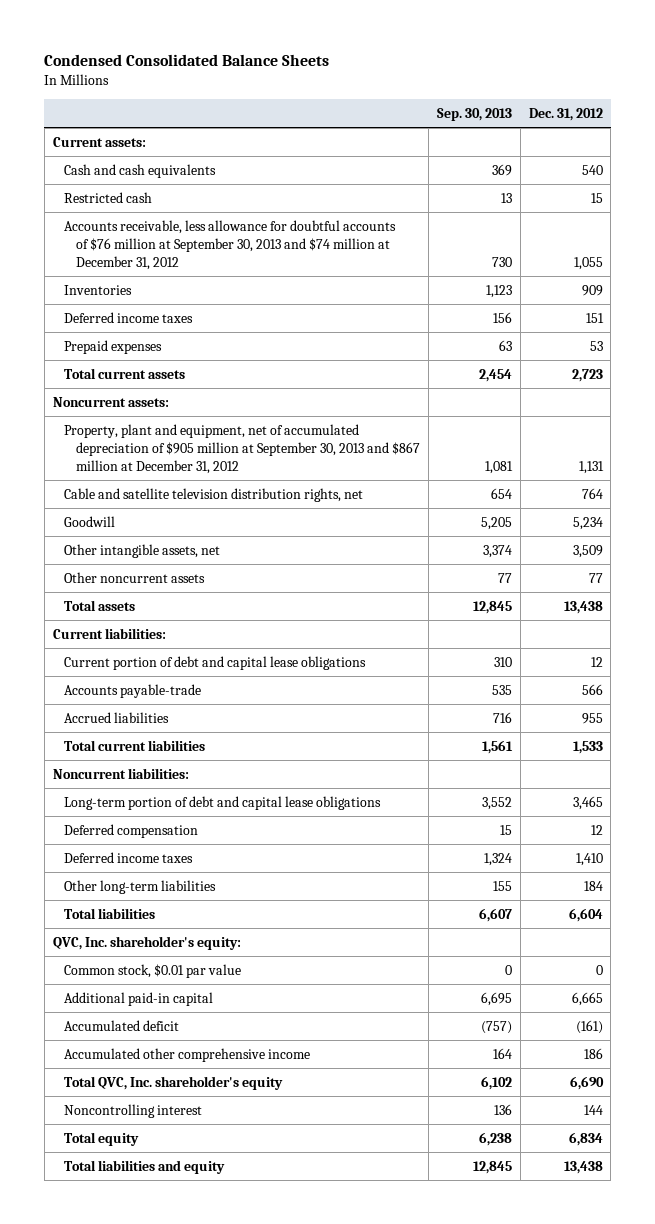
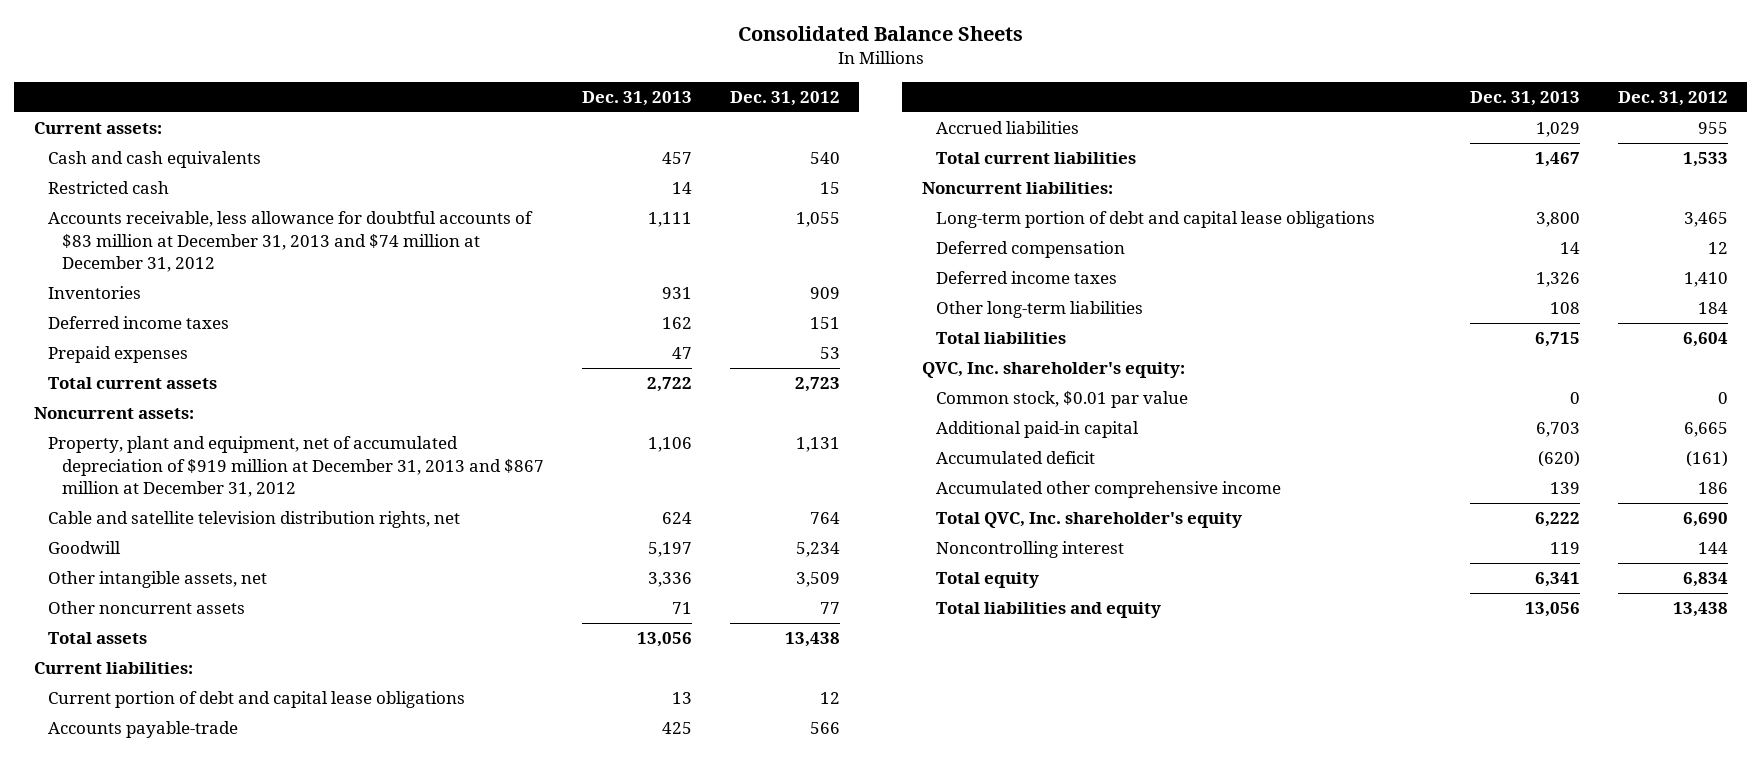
- Condensed Consolidated Balance Sheets
+ Consolidated Balance Sheets
- | Sep. 30, 2013 | Dec. 31, 2012
+ | Dec. 31, 2013 | Dec. 31, 2012
- Accounts receivable, less allowance for doubtful accounts of $76 million at September 30, 2013 and $74 million at December 31, 2012 | 730 | 1,055
+ Accounts receivable, less allowance for doubtful accounts of $83 million at December 31, 2013 and $74 million at December 31, 2012 | 1,111 | 1,055
- Property, plant and equipment, net of accumulated depreciation of $905 million at September 30, 2013 and $867 million at December 31, 2012 | 1,081 | 1,131
+ Property, plant and equipment, net of accumulated depreciation of $919 million at December 31, 2013 and $867 million at December 31, 2012 | 1,106 | 1,131

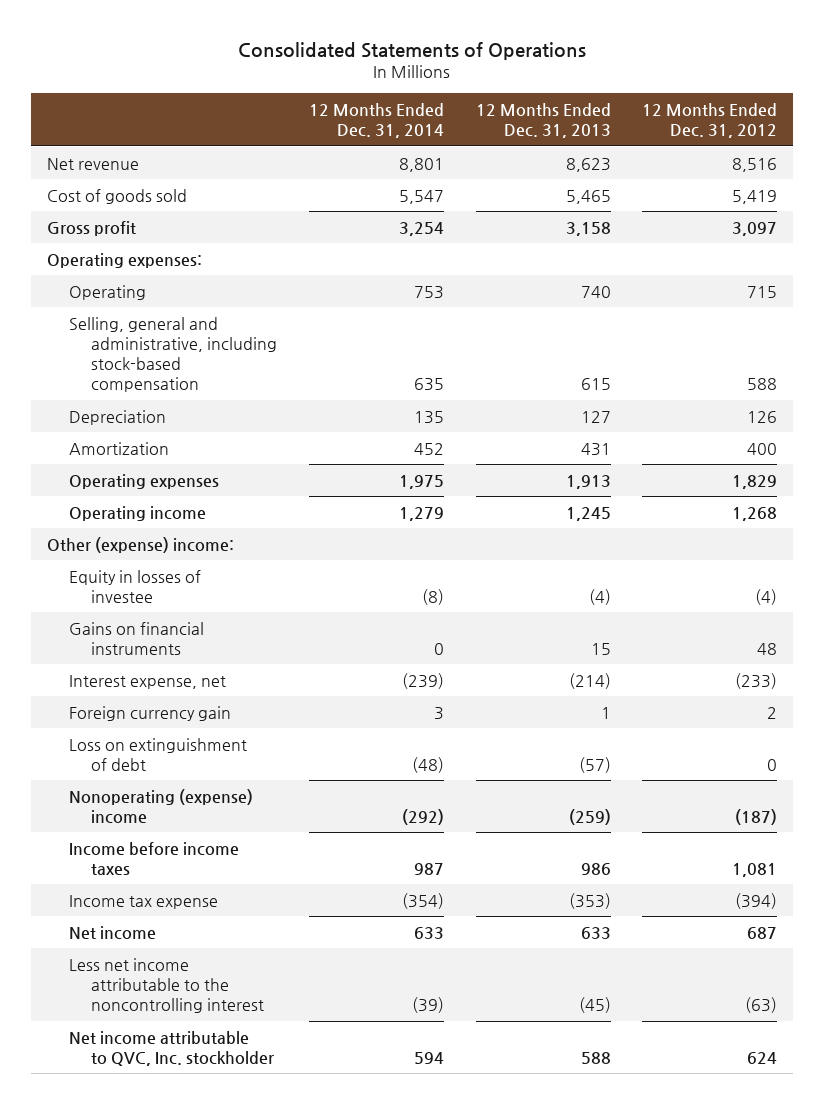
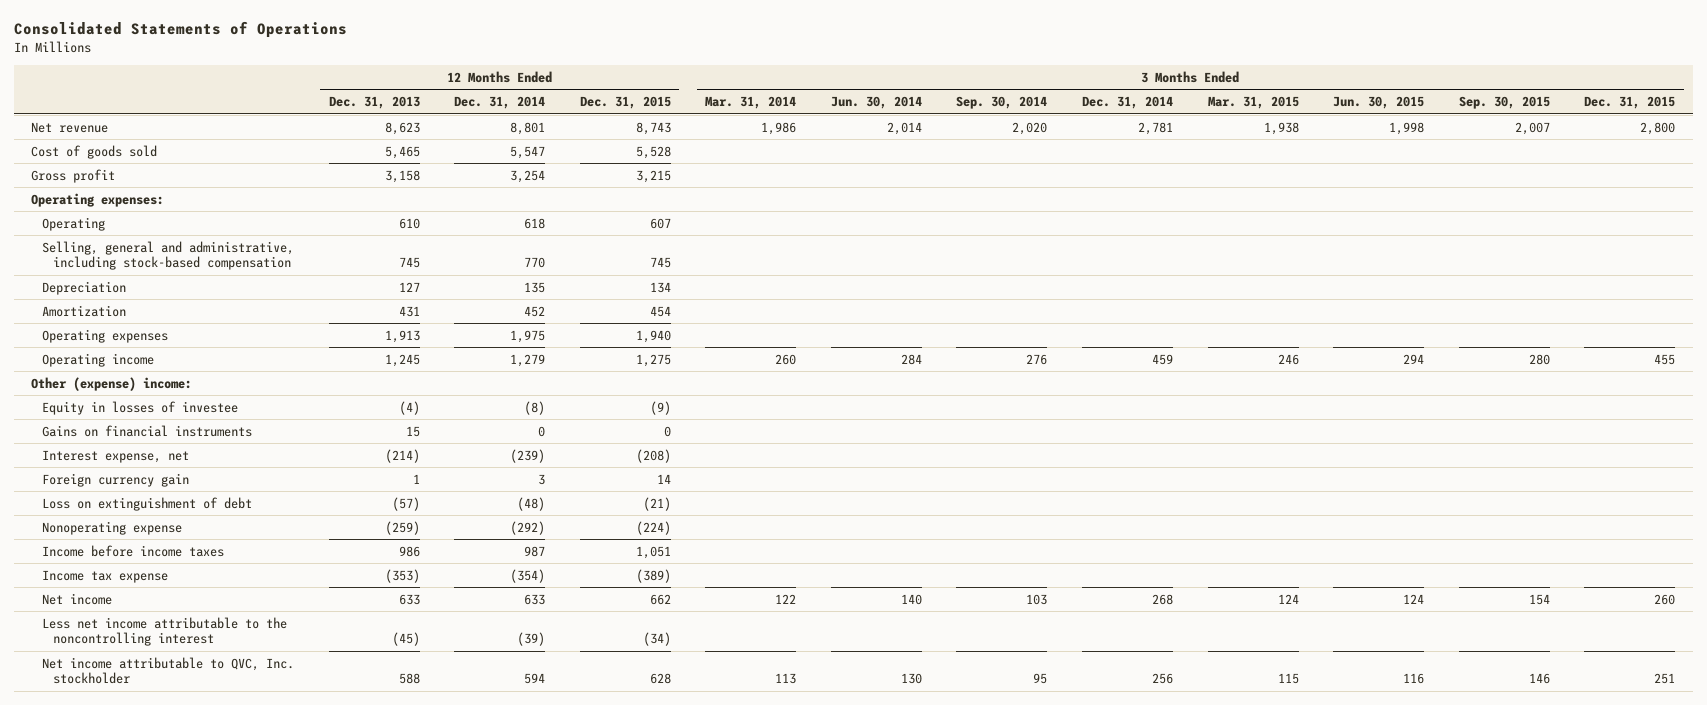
- | 12 Months Ended Dec. 31, 2014 | 12 Months Ended Dec. 31, 2013 | 12 Months Ended Dec. 31, 2012
+ | 12 Months Ended Dec. 31, 2013 | 12 Months Ended Dec. 31, 2014 | 12 Months Ended Dec. 31, 2015 | 3 Months Ended Mar. 31, 2014 | 3 Months Ended Jun. 30, 2014 | 3 Months Ended Sep. 30, 2014 | 3 Months Ended Dec. 31, 2014 | 3 Months Ended Mar. 31, 2015 | 3 Months Ended Jun. 30, 2015 | 3 Months Ended Sep. 30, 2015 | 3 Months Ended Dec. 31, 2015
- Operating | 753 | 740 | 715
- Selling, general and administrative, including stock-based compensation | 635 | 615 | 588
+ Operating | 610 | 618 | 607 | | | | | | | |
+ Selling, general and administrative, including stock-based compensation | 745 | 770 | 745 | | | | | | | |
- Nonoperating (expense) income | (292) | (259) | (187)
+ Nonoperating expense | (259) | (292) | (224) | | | | | | | |

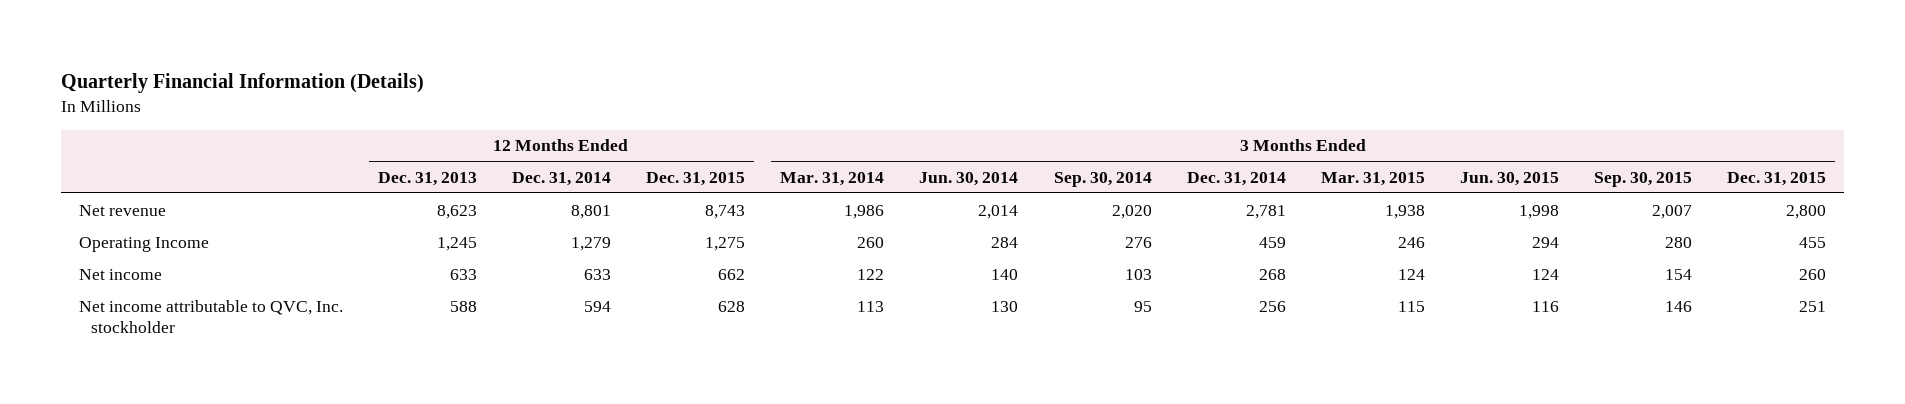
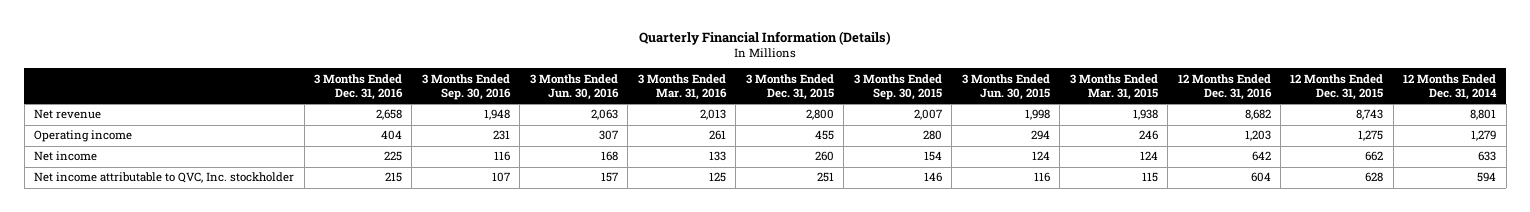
- | 12 Months Ended Dec. 31, 2013 | 12 Months Ended Dec. 31, 2014 | 12 Months Ended Dec. 31, 2015 | 3 Months Ended Mar. 31, 2014 | 3 Months Ended Jun. 30, 2014 | 3 Months Ended Sep. 30, 2014 | 3 Months Ended Dec. 31, 2014 | 3 Months Ended Mar. 31, 2015 | 3 Months Ended Jun. 30, 2015 | 3 Months Ended Sep. 30, 2015 | 3 Months Ended Dec. 31, 2015
+ | 3 Months Ended Dec. 31, 2016 | 3 Months Ended Sep. 30, 2016 | 3 Months Ended Jun. 30, 2016 | 3 Months Ended Mar. 31, 2016 | 3 Months Ended Dec. 31, 2015 | 3 Months Ended Sep. 30, 2015 | 3 Months Ended Jun. 30, 2015 | 3 Months Ended Mar. 31, 2015 | 12 Months Ended Dec. 31, 2016 | 12 Months Ended Dec. 31, 2015 | 12 Months Ended Dec. 31, 2014
- Operating Income | 1,245 | 1,279 | 1,275 | 260 | 284 | 276 | 459 | 246 | 294 | 280 | 455
+ Operating income | 404 | 231 | 307 | 261 | 455 | 280 | 294 | 246 | 1,203 | 1,275 | 1,279

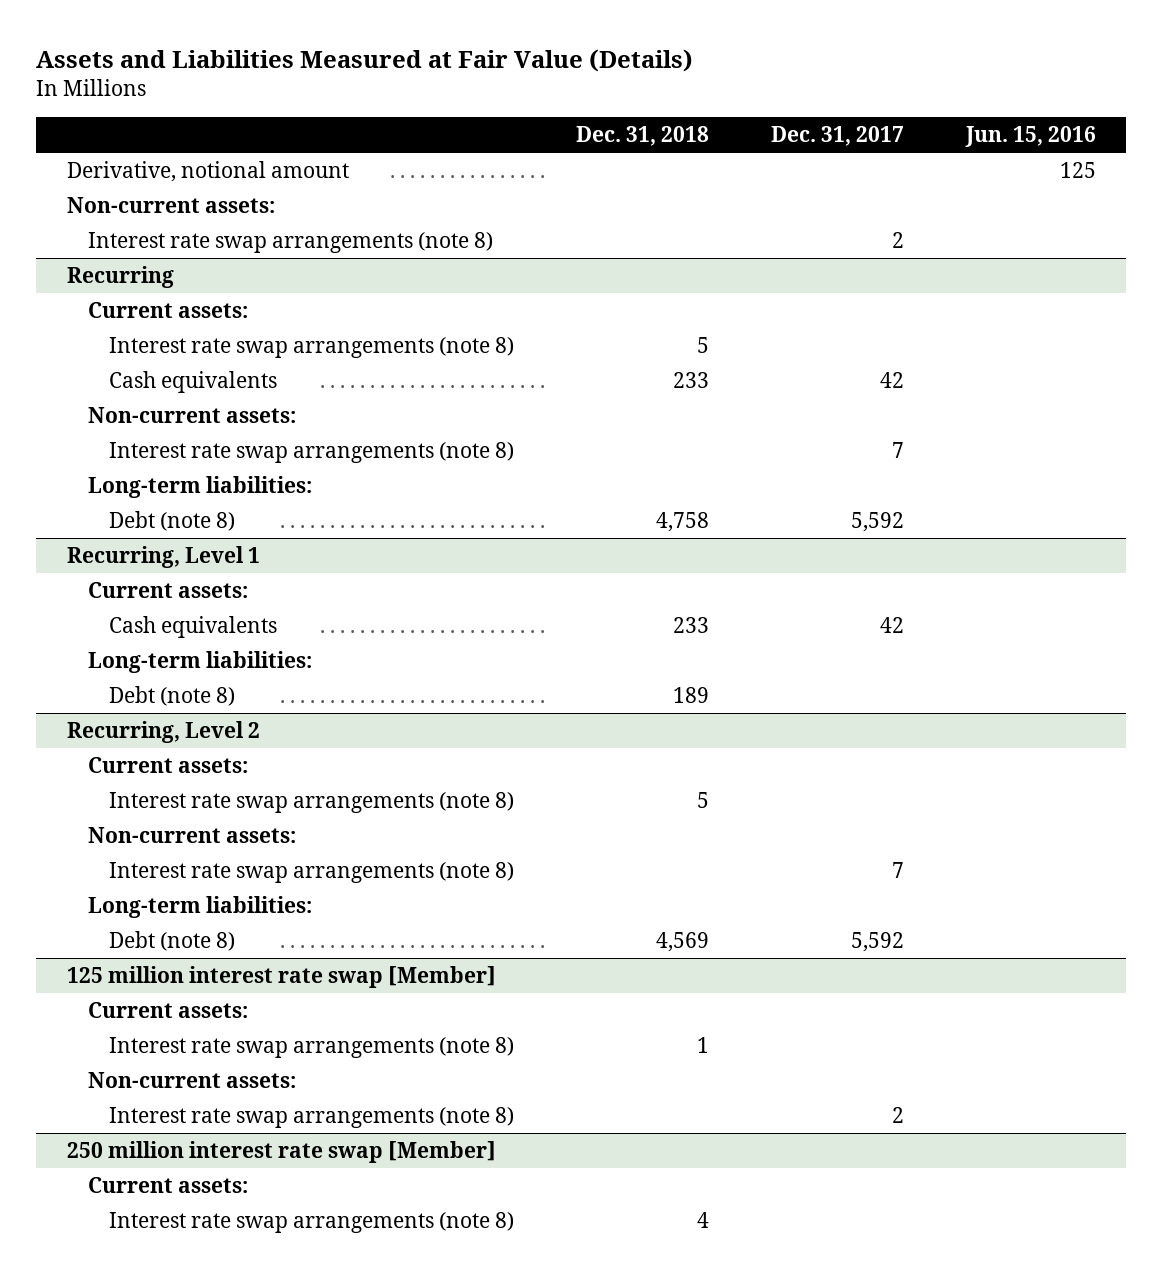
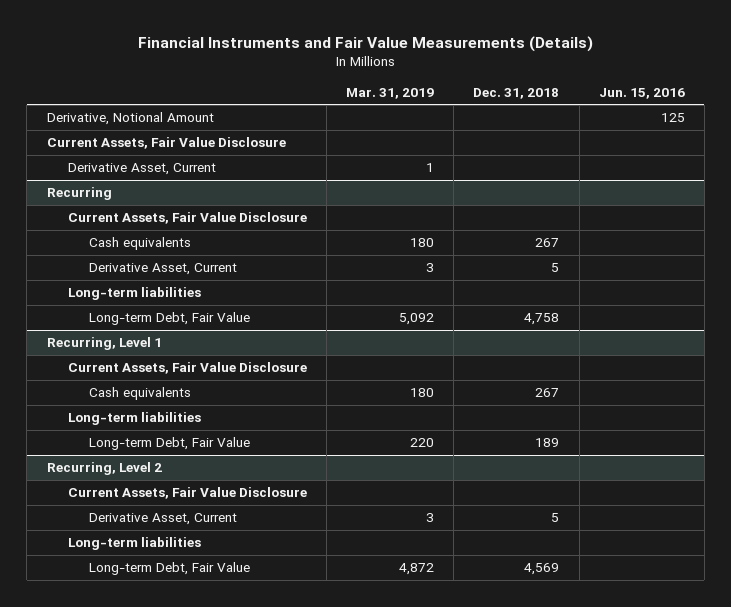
- Assets and Liabilities Measured at Fair Value (Details)
+ Financial Instruments and Fair Value Measurements (Details)
- | Dec. 31, 2018 | Dec. 31, 2017 | Jun. 15, 2016
+ | Mar. 31, 2019 | Dec. 31, 2018 | Jun. 15, 2016
- Derivative, notional amount | | | 125
- Non-current assets:
- Interest rate swap arrangements (note 8) | | 2 |
+ Derivative, Notional Amount | | | 125
+ Current Assets, Fair Value Disclosure
+ Derivative Asset, Current | 1 | |
@ Recurring
- Current assets:
- Interest rate swap arrangements (note 8) | 5 | |
- Cash equivalents | 233 | 42 |
- Non-current assets:
- Interest rate swap arrangements (note 8) | | 7 |
- Long-term liabilities:
- Debt (note 8) | 4,758 | 5,592 |
+ Current Assets, Fair Value Disclosure
+ Cash equivalents | 180 | 267 |
+ Derivative Asset, Current | 3 | 5 |
+ Long-term liabilities
+ Long-term Debt, Fair Value | 5,092 | 4,758 |
@ Recurring, Level 1
- Current assets:
- Cash equivalents | 233 | 42 |
- Long-term liabilities:
- Debt (note 8) | 189 | |
+ Current Assets, Fair Value Disclosure
+ Cash equivalents | 180 | 267 |
+ Long-term liabilities
+ Long-term Debt, Fair Value | 220 | 189 |
@ Recurring, Level 2
- Current assets:
- Interest rate swap arrangements (note 8) | 5 | |
- Non-current assets:
- Interest rate swap arrangements (note 8) | | 7 |
- Long-term liabilities:
- Debt (note 8) | 4,569 | 5,592 |
- 125 million interest rate swap [Member]
- Current assets:
- Interest rate swap arrangements (note 8) | 1 | |
- Non-current assets:
- Interest rate swap arrangements (note 8) | | 2 |
- 250 million interest rate swap [Member]
- Current assets:
- Interest rate swap arrangements (note 8) | 4 | |
@ Recurring, Level 2
+ Current Assets, Fair Value Disclosure
+ Derivative Asset, Current | 3 | 5 |
+ Long-term liabilities
+ Long-term Debt, Fair Value | 4,872 | 4,569 |

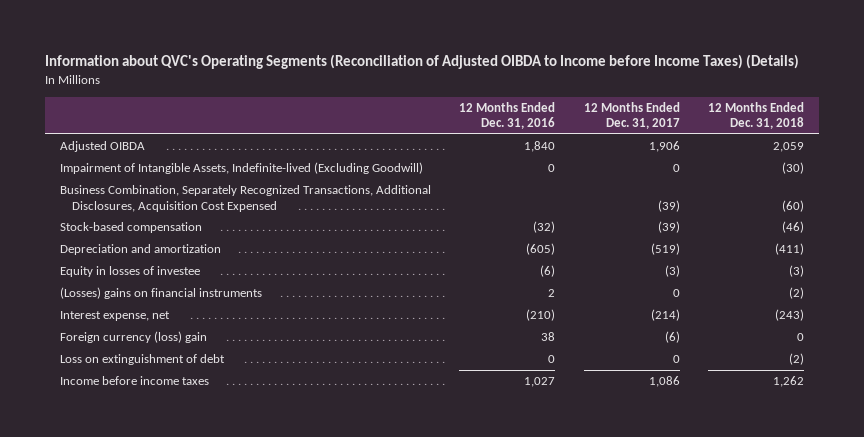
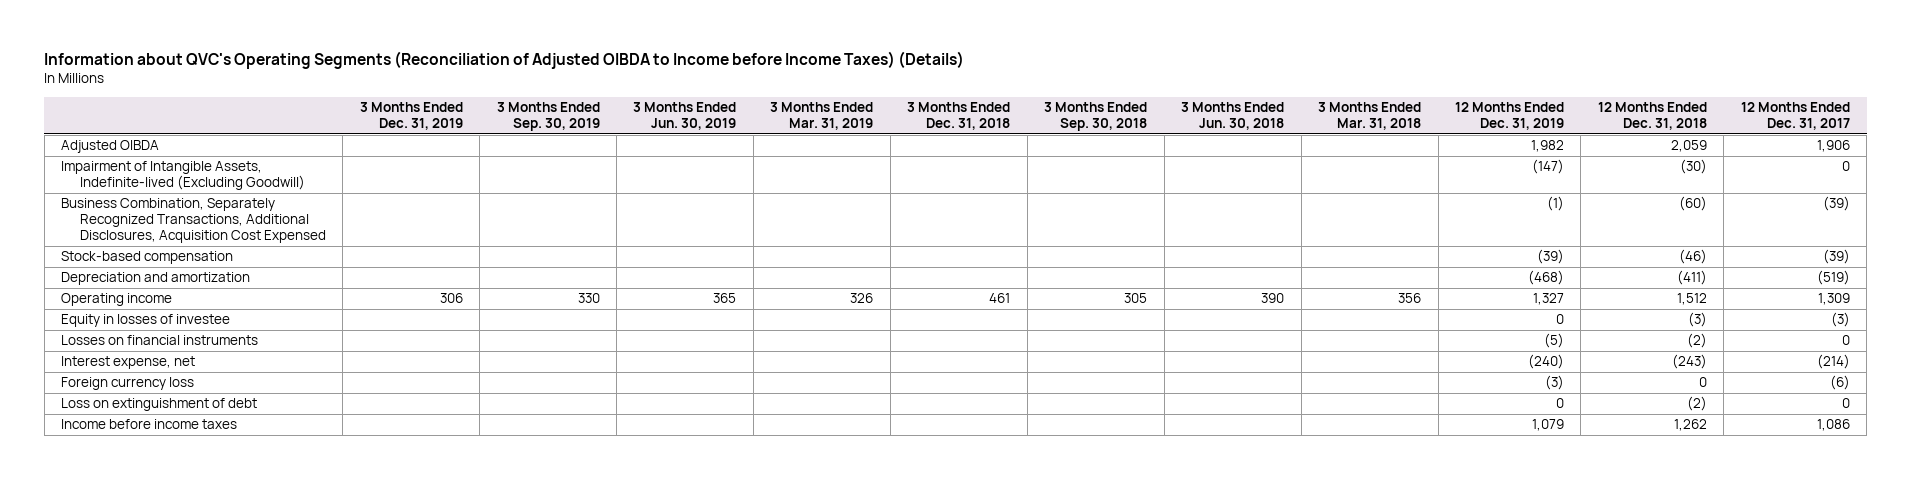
- | 12 Months Ended Dec. 31, 2016 | 12 Months Ended Dec. 31, 2017 | 12 Months Ended Dec. 31, 2018
+ | 3 Months Ended Dec. 31, 2019 | 3 Months Ended Sep. 30, 2019 | 3 Months Ended Jun. 30, 2019 | 3 Months Ended Mar. 31, 2019 | 3 Months Ended Dec. 31, 2018 | 3 Months Ended Sep. 30, 2018 | 3 Months Ended Jun. 30, 2018 | 3 Months Ended Mar. 31, 2018 | 12 Months Ended Dec. 31, 2019 | 12 Months Ended Dec. 31, 2018 | 12 Months Ended Dec. 31, 2017
+ Operating income | 306 | 330 | 365 | 326 | 461 | 305 | 390 | 356 | 1,327 | 1,512 | 1,309
- (Losses) gains on financial instruments | 2 | 0 | (2)
+ Losses on financial instruments | | | | | | | | | (5) | (2) | 0
- Foreign currency (loss) gain | 38 | (6) | 0
+ Foreign currency loss | | | | | | | | | (3) | 0 | (6)

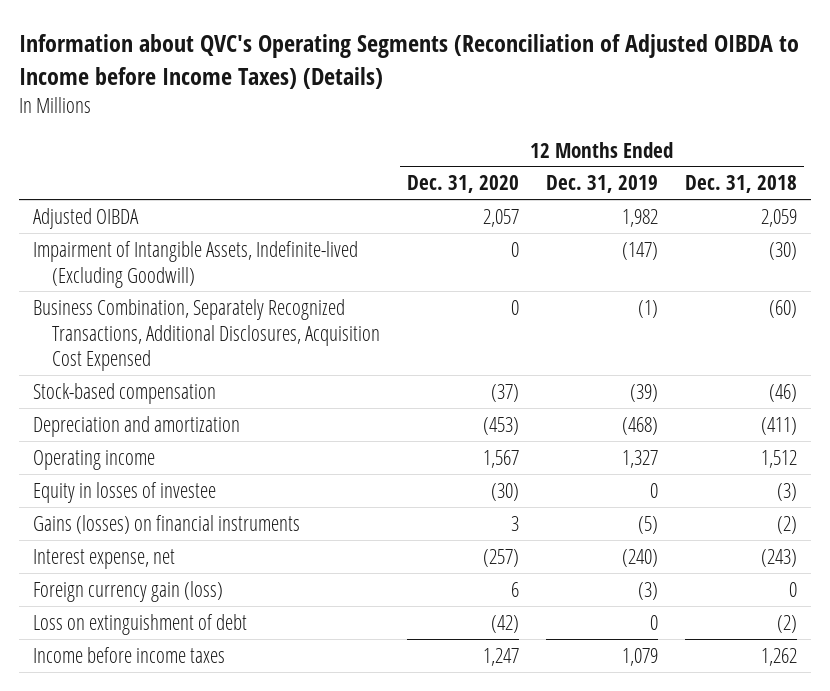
- | 3 Months Ended Dec. 31, 2019 | 3 Months Ended Sep. 30, 2019 | 3 Months Ended Jun. 30, 2019 | 3 Months Ended Mar. 31, 2019 | 3 Months Ended Dec. 31, 2018 | 3 Months Ended Sep. 30, 2018 | 3 Months Ended Jun. 30, 2018 | 3 Months Ended Mar. 31, 2018 | 12 Months Ended Dec. 31, 2019 | 12 Months Ended Dec. 31, 2018 | 12 Months Ended Dec. 31, 2017
+ | 12 Months Ended Dec. 31, 2020 | 12 Months Ended Dec. 31, 2019 | 12 Months Ended Dec. 31, 2018
- Losses on financial instruments | | | | | | | | | (5) | (2) | 0
+ Gains (losses) on financial instruments | 3 | (5) | (2)
- Foreign currency loss | | | | | | | | | (3) | 0 | (6)
+ Foreign currency gain (loss) | 6 | (3) | 0

